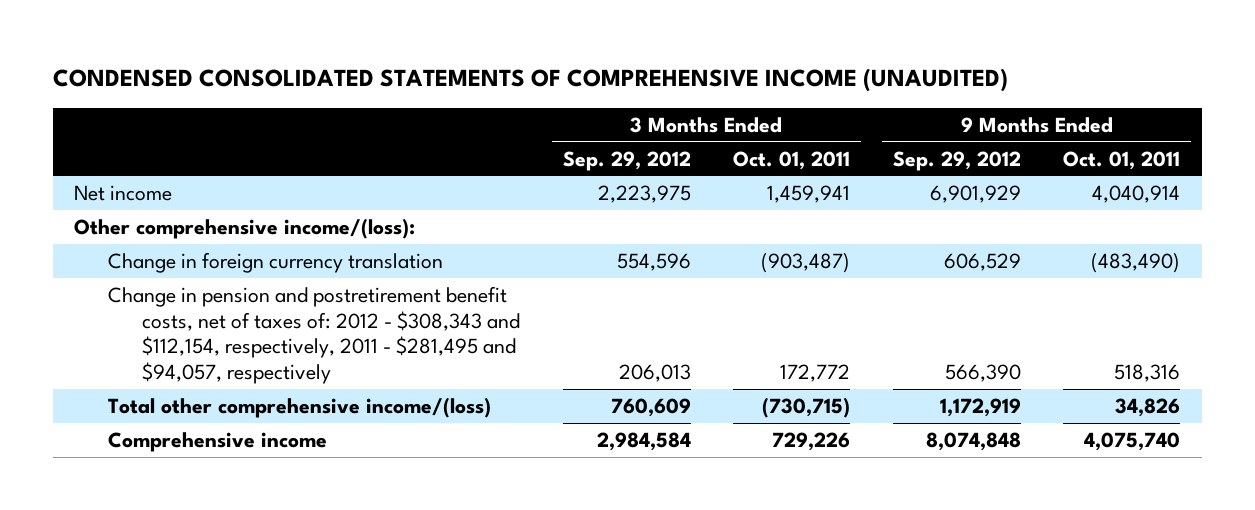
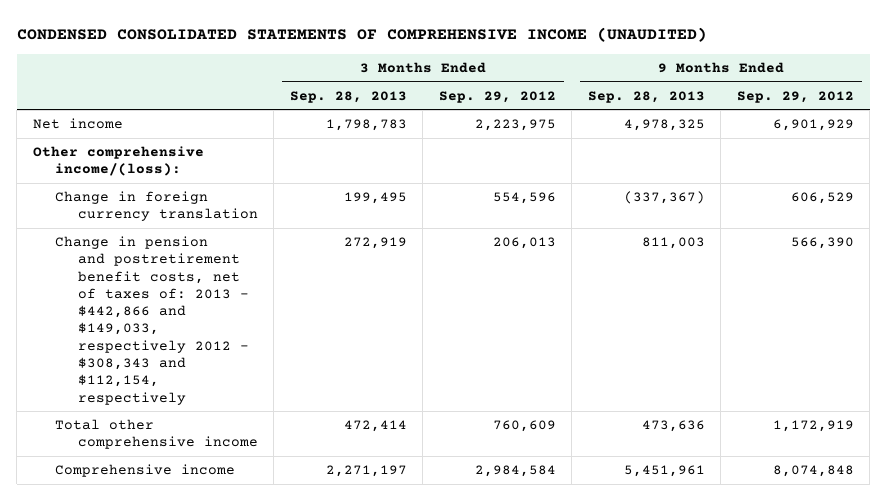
- | 3 Months Ended Sep. 29, 2012 | 3 Months Ended Oct. 01, 2011 | 9 Months Ended Sep. 29, 2012 | 9 Months Ended Oct. 01, 2011
+ | 3 Months Ended Sep. 28, 2013 | 3 Months Ended Sep. 29, 2012 | 9 Months Ended Sep. 28, 2013 | 9 Months Ended Sep. 29, 2012
- Change in pension and postretirement benefit costs, net of taxes of: 2012 - $308,343 and $112,154, respectively, 2011 - $281,495 and $94,057, respectively | 206,013 | 172,772 | 566,390 | 518,316
- Total other comprehensive income/(loss) | 760,609 | (730,715) | 1,172,919 | 34,826
+ Change in pension and postretirement benefit costs, net of taxes of: 2013 - $442,866 and $149,033, respectively 2012 - $308,343 and $112,154, respectively | 272,919 | 206,013 | 811,003 | 566,390
+ Total other comprehensive income | 472,414 | 760,609 | 473,636 | 1,172,919

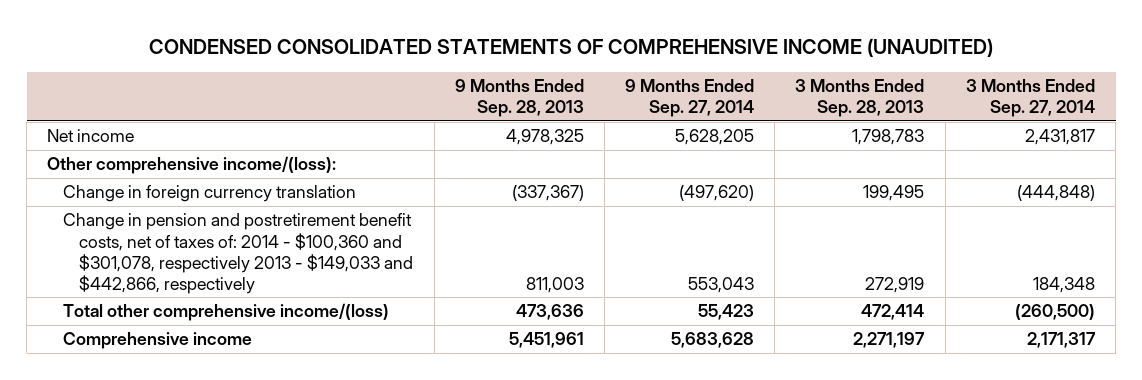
- | 3 Months Ended Sep. 28, 2013 | 3 Months Ended Sep. 29, 2012 | 9 Months Ended Sep. 28, 2013 | 9 Months Ended Sep. 29, 2012
+ | 9 Months Ended Sep. 28, 2013 | 9 Months Ended Sep. 27, 2014 | 3 Months Ended Sep. 28, 2013 | 3 Months Ended Sep. 27, 2014
- Change in pension and postretirement benefit costs, net of taxes of: 2013 - $442,866 and $149,033, respectively 2012 - $308,343 and $112,154, respectively | 272,919 | 206,013 | 811,003 | 566,390
- Total other comprehensive income | 472,414 | 760,609 | 473,636 | 1,172,919
+ Change in pension and postretirement benefit costs, net of taxes of: 2014 - $100,360 and $301,078, respectively 2013 - $149,033 and $442,866, respectively | 811,003 | 553,043 | 272,919 | 184,348
+ Total other comprehensive income/(loss) | 473,636 | 55,423 | 472,414 | (260,500)

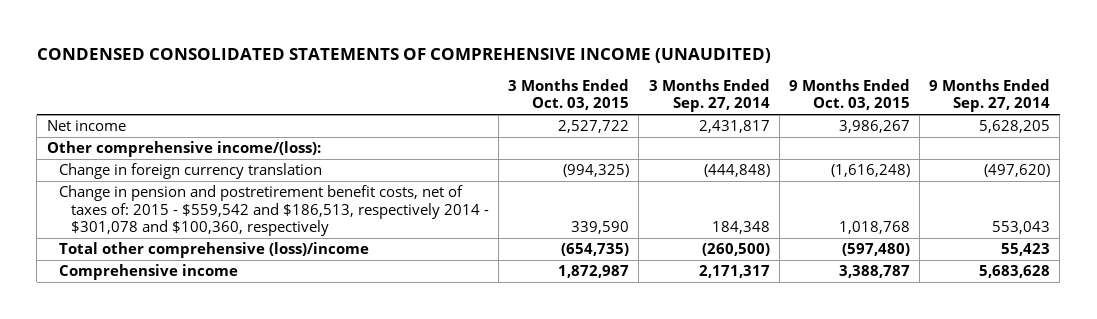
- | 9 Months Ended Sep. 28, 2013 | 9 Months Ended Sep. 27, 2014 | 3 Months Ended Sep. 28, 2013 | 3 Months Ended Sep. 27, 2014
+ | 3 Months Ended Oct. 03, 2015 | 3 Months Ended Sep. 27, 2014 | 9 Months Ended Oct. 03, 2015 | 9 Months Ended Sep. 27, 2014
- Change in pension and postretirement benefit costs, net of taxes of: 2014 - $100,360 and $301,078, respectively 2013 - $149,033 and $442,866, respectively | 811,003 | 553,043 | 272,919 | 184,348
- Total other comprehensive income/(loss) | 473,636 | 55,423 | 472,414 | (260,500)
+ Change in pension and postretirement benefit costs, net of taxes of: 2015 - $559,542 and $186,513, respectively 2014 - $301,078 and $100,360, respectively | 339,590 | 184,348 | 1,018,768 | 553,043
+ Total other comprehensive (loss)/income | (654,735) | (260,500) | (597,480) | 55,423

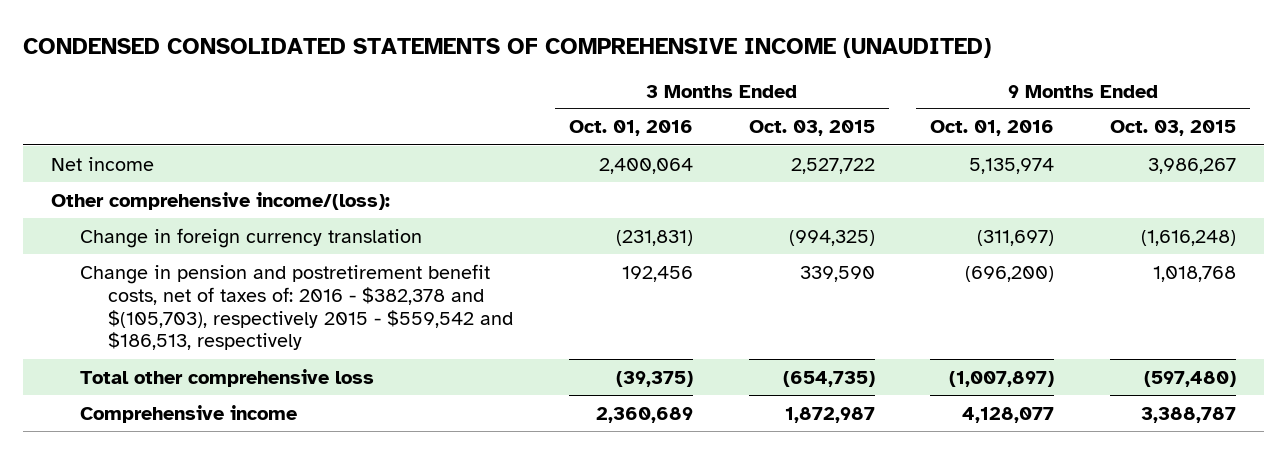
- | 3 Months Ended Oct. 03, 2015 | 3 Months Ended Sep. 27, 2014 | 9 Months Ended Oct. 03, 2015 | 9 Months Ended Sep. 27, 2014
+ | 3 Months Ended Oct. 01, 2016 | 3 Months Ended Oct. 03, 2015 | 9 Months Ended Oct. 01, 2016 | 9 Months Ended Oct. 03, 2015
- Change in pension and postretirement benefit costs, net of taxes of: 2015 - $559,542 and $186,513, respectively 2014 - $301,078 and $100,360, respectively | 339,590 | 184,348 | 1,018,768 | 553,043
- Total other comprehensive (loss)/income | (654,735) | (260,500) | (597,480) | 55,423
+ Change in pension and postretirement benefit costs, net of taxes of: 2016 - $382,378 and $(105,703), respectively 2015 - $559,542 and $186,513, respectively | 192,456 | 339,590 | (696,200) | 1,018,768
+ Total other comprehensive loss | (39,375) | (654,735) | (1,007,897) | (597,480)

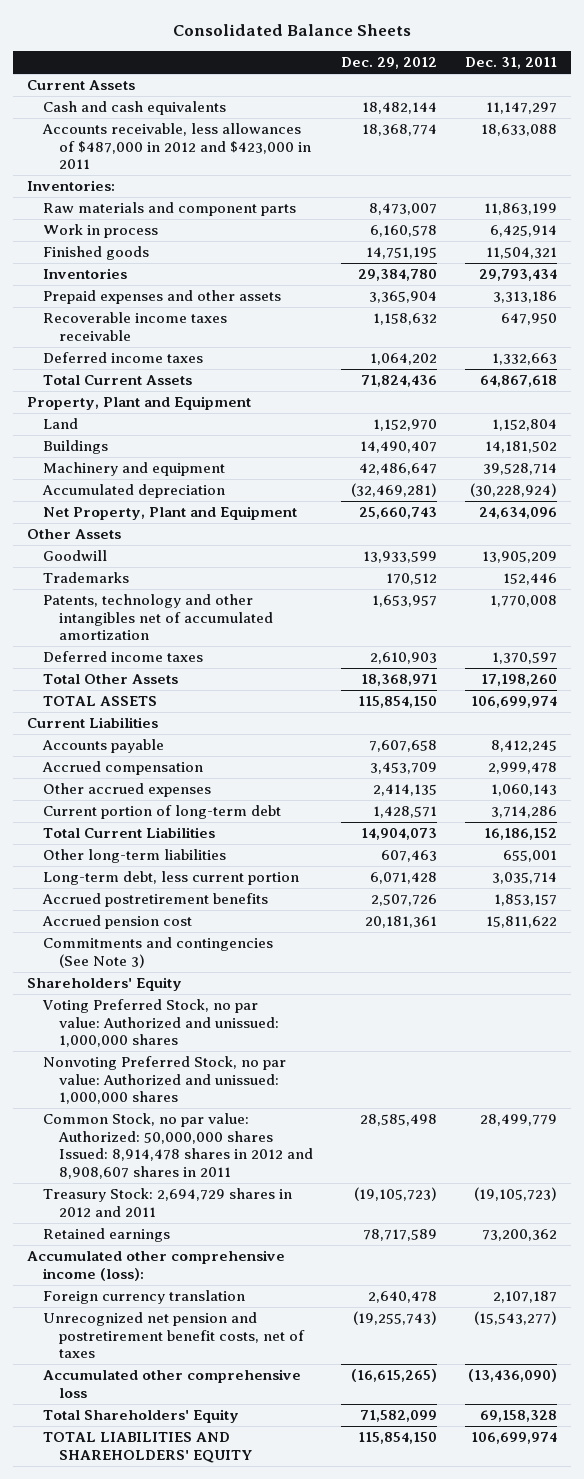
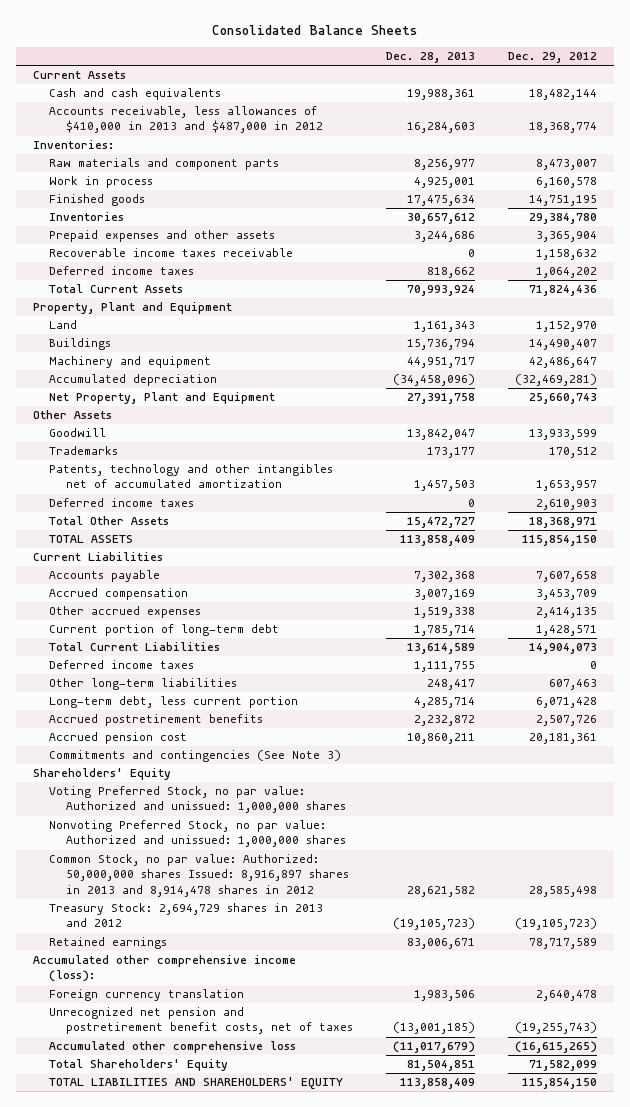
- | Dec. 29, 2012 | Dec. 31, 2011
+ | Dec. 28, 2013 | Dec. 29, 2012
- Accounts receivable, less allowances of $487,000 in 2012 and $423,000 in 2011 | 18,368,774 | 18,633,088
+ Accounts receivable, less allowances of $410,000 in 2013 and $487,000 in 2012 | 16,284,603 | 18,368,774
+ Deferred income taxes | 1,111,755 | 0
- Common Stock, no par value: Authorized: 50,000,000 shares Issued: 8,914,478 shares in 2012 and 8,908,607 shares in 2011 | 28,585,498 | 28,499,779
- Treasury Stock: 2,694,729 shares in 2012 and 2011 | (19,105,723) | (19,105,723)
+ Common Stock, no par value: Authorized: 50,000,000 shares Issued: 8,916,897 shares in 2013 and 8,914,478 shares in 2012 | 28,621,582 | 28,585,498
+ Treasury Stock: 2,694,729 shares in 2013 and 2012 | (19,105,723) | (19,105,723)

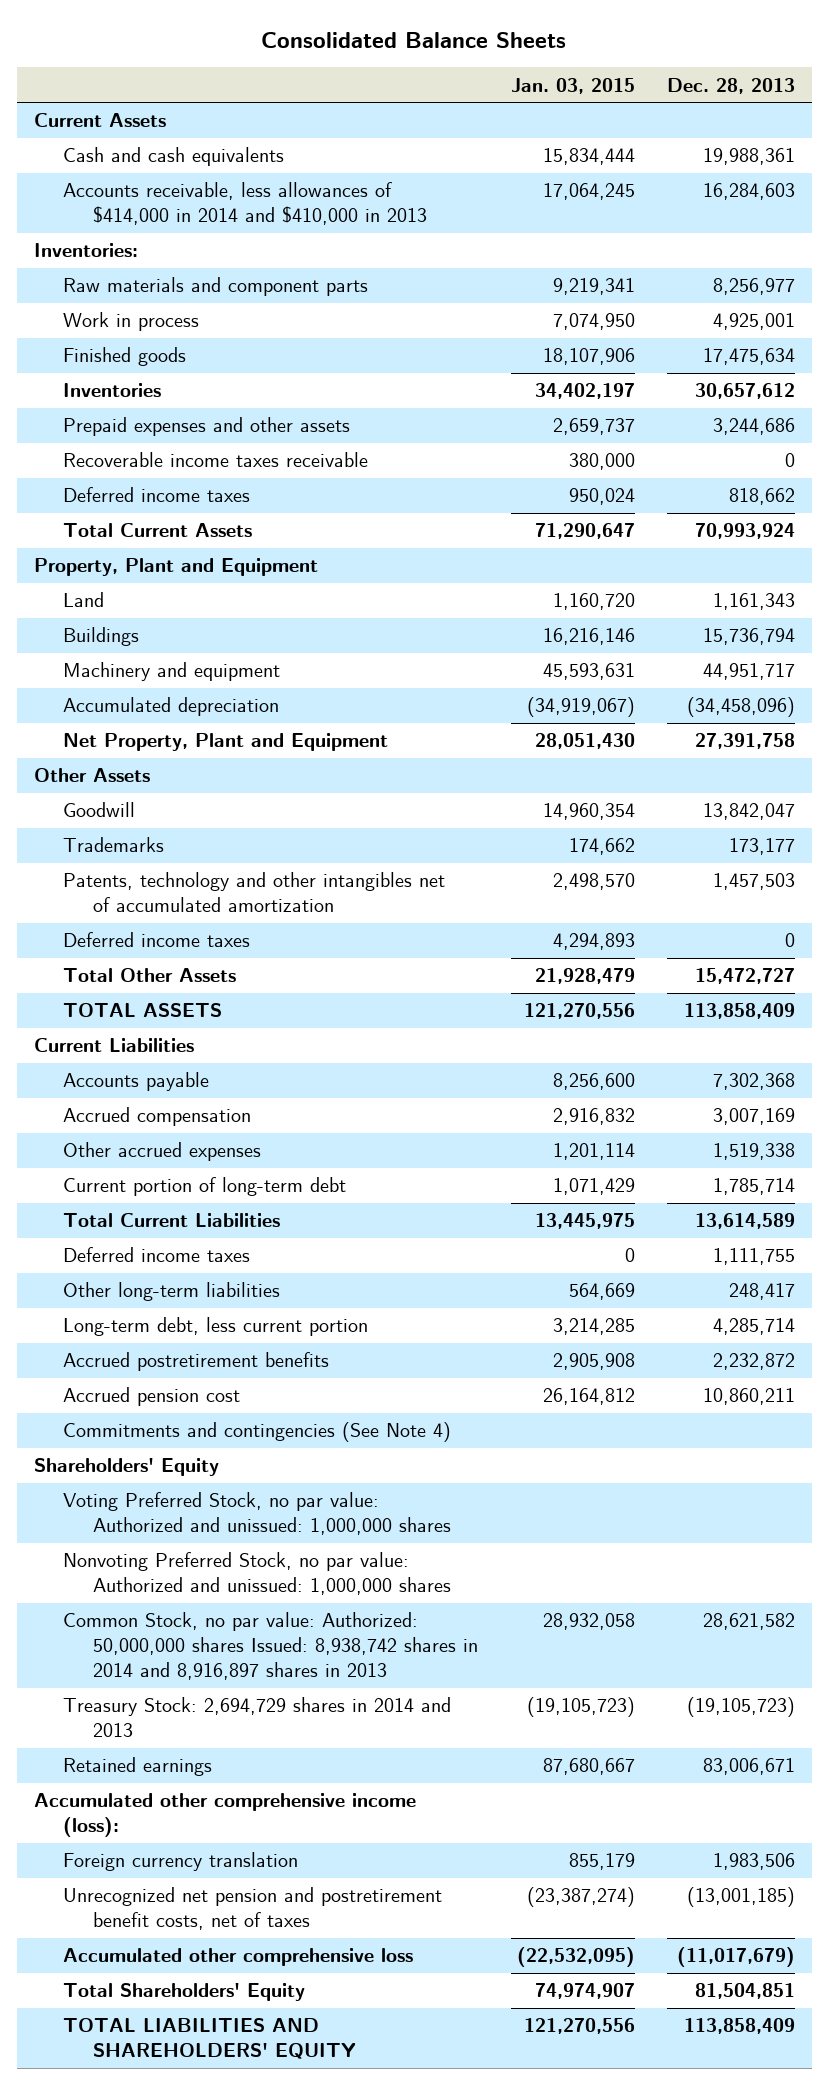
- | Dec. 28, 2013 | Dec. 29, 2012
+ | Jan. 03, 2015 | Dec. 28, 2013
- Accounts receivable, less allowances of $410,000 in 2013 and $487,000 in 2012 | 16,284,603 | 18,368,774
+ Accounts receivable, less allowances of $414,000 in 2014 and $410,000 in 2013 | 17,064,245 | 16,284,603
- Commitments and contingencies (See Note 3)
+ Commitments and contingencies (See Note 4)
- Common Stock, no par value: Authorized: 50,000,000 shares Issued: 8,916,897 shares in 2013 and 8,914,478 shares in 2012 | 28,621,582 | 28,585,498
- Treasury Stock: 2,694,729 shares in 2013 and 2012 | (19,105,723) | (19,105,723)
+ Common Stock, no par value: Authorized: 50,000,000 shares Issued: 8,938,742 shares in 2014 and 8,916,897 shares in 2013 | 28,932,058 | 28,621,582
+ Treasury Stock: 2,694,729 shares in 2014 and 2013 | (19,105,723) | (19,105,723)

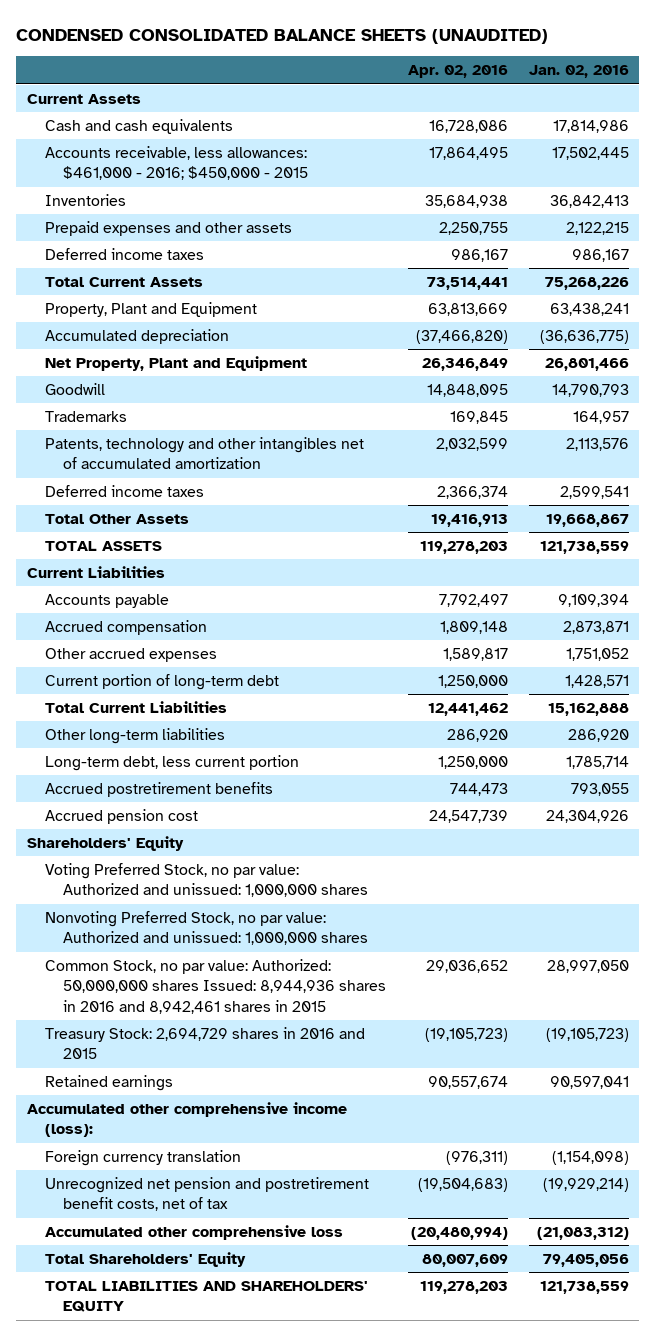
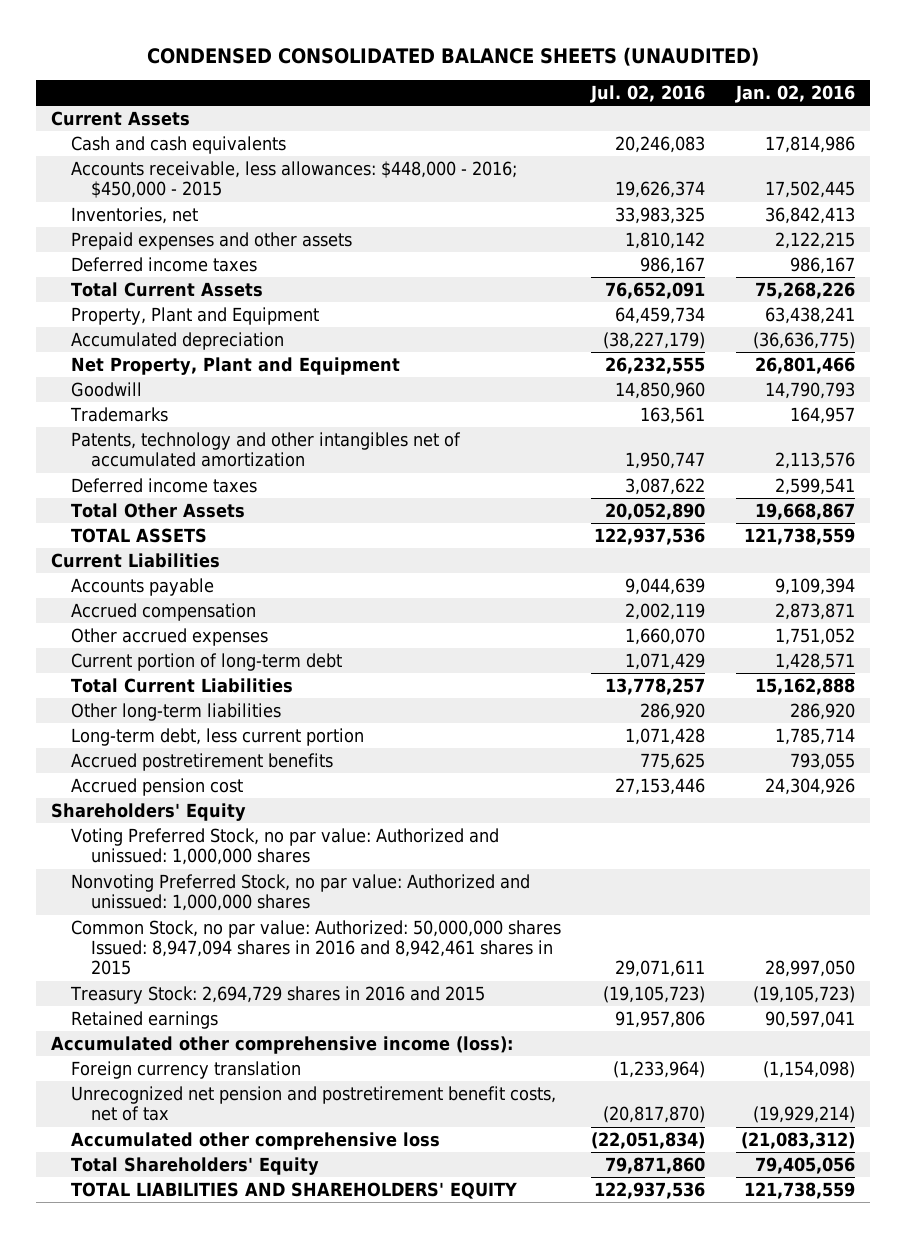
- | Apr. 02, 2016 | Jan. 02, 2016
+ | Jul. 02, 2016 | Jan. 02, 2016
- Accounts receivable, less allowances: $461,000 - 2016; $450,000 - 2015 | 17,864,495 | 17,502,445
- Inventories | 35,684,938 | 36,842,413
+ Accounts receivable, less allowances: $448,000 - 2016; $450,000 - 2015 | 19,626,374 | 17,502,445
+ Inventories, net | 33,983,325 | 36,842,413
- Common Stock, no par value: Authorized: 50,000,000 shares Issued: 8,944,936 shares in 2016 and 8,942,461 shares in 2015 | 29,036,652 | 28,997,050
+ Common Stock, no par value: Authorized: 50,000,000 shares Issued: 8,947,094 shares in 2016 and 8,942,461 shares in 2015 | 29,071,611 | 28,997,050

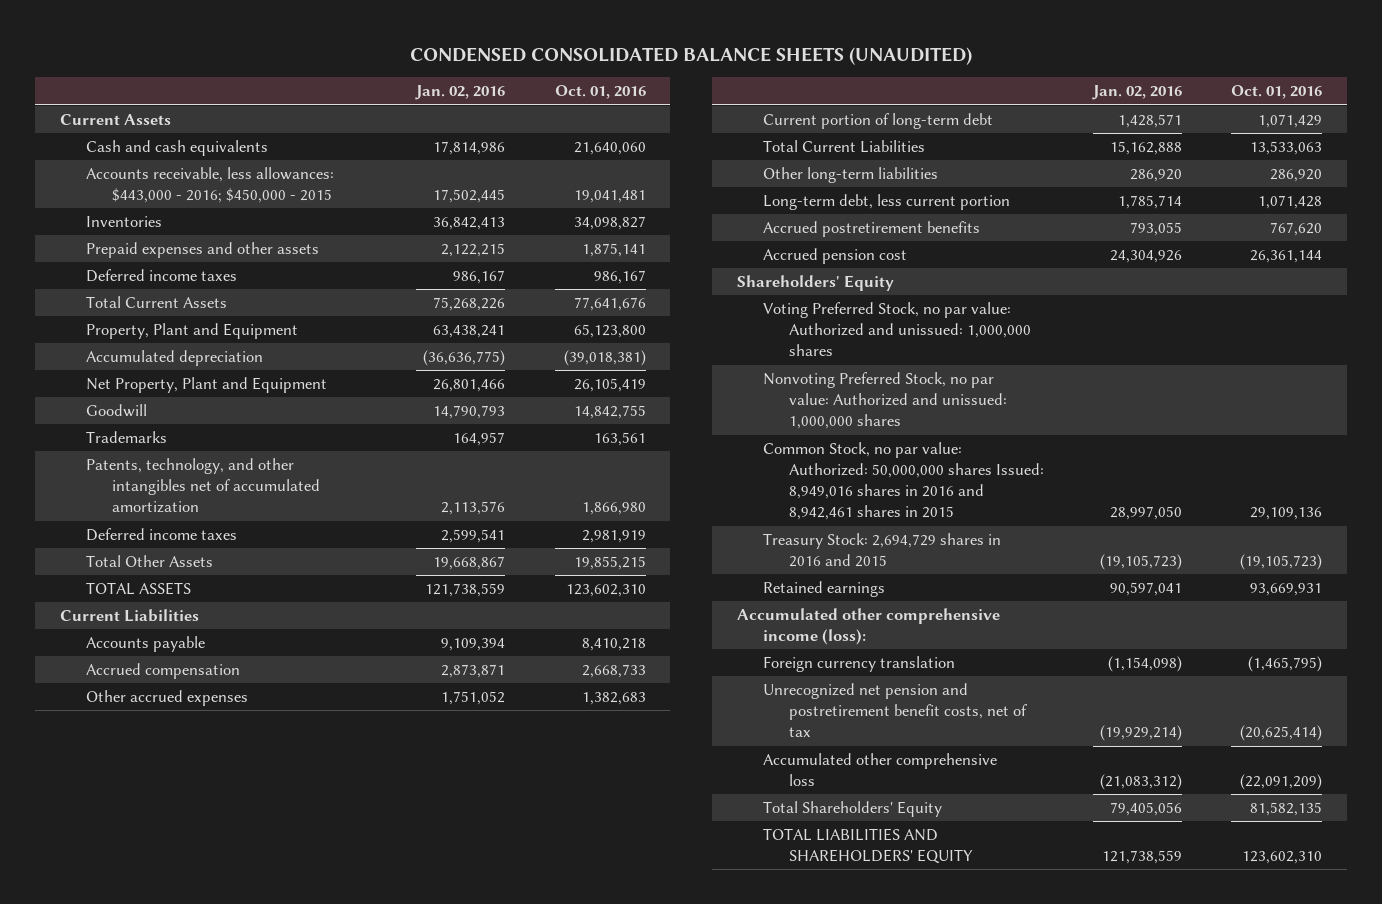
- | Jul. 02, 2016 | Jan. 02, 2016
+ | Jan. 02, 2016 | Oct. 01, 2016
- Accounts receivable, less allowances: $448,000 - 2016; $450,000 - 2015 | 19,626,374 | 17,502,445
- Inventories, net | 33,983,325 | 36,842,413
+ Accounts receivable, less allowances: $443,000 - 2016; $450,000 - 2015 | 17,502,445 | 19,041,481
+ Inventories | 36,842,413 | 34,098,827
- Patents, technology and other intangibles net of accumulated amortization | 1,950,747 | 2,113,576
+ Patents, technology, and other intangibles net of accumulated amortization | 2,113,576 | 1,866,980
- Common Stock, no par value: Authorized: 50,000,000 shares Issued: 8,947,094 shares in 2016 and 8,942,461 shares in 2015 | 29,071,611 | 28,997,050
+ Common Stock, no par value: Authorized: 50,000,000 shares Issued: 8,949,016 shares in 2016 and 8,942,461 shares in 2015 | 28,997,050 | 29,109,136

